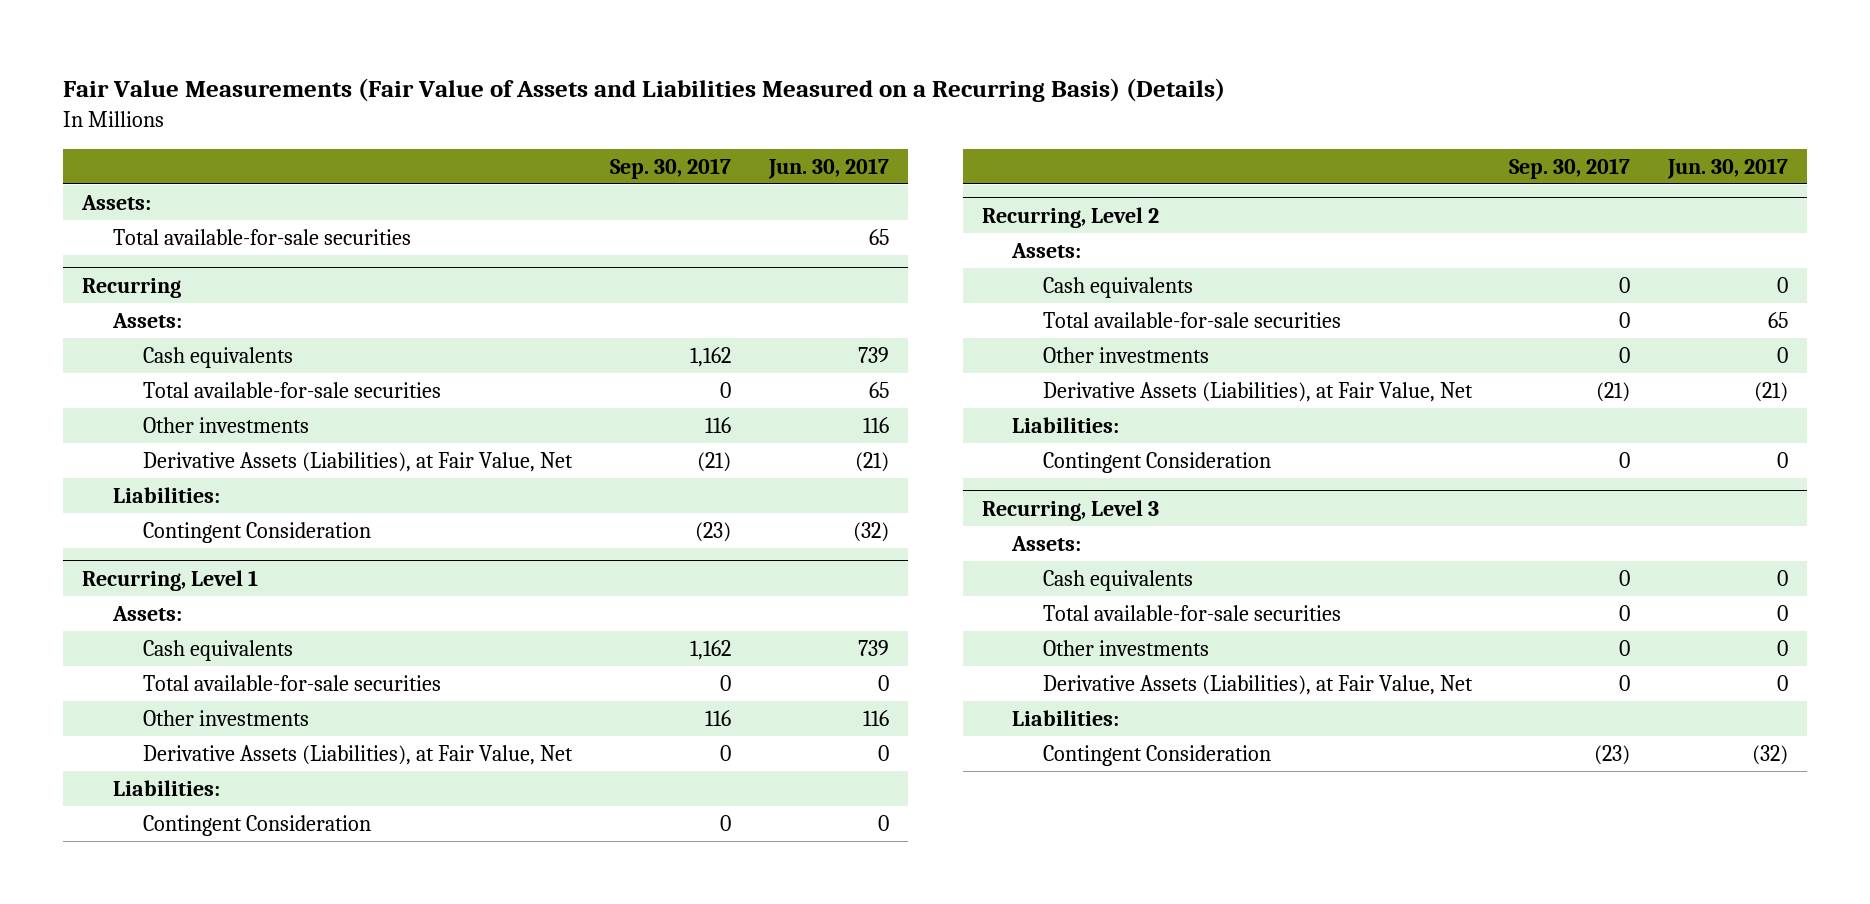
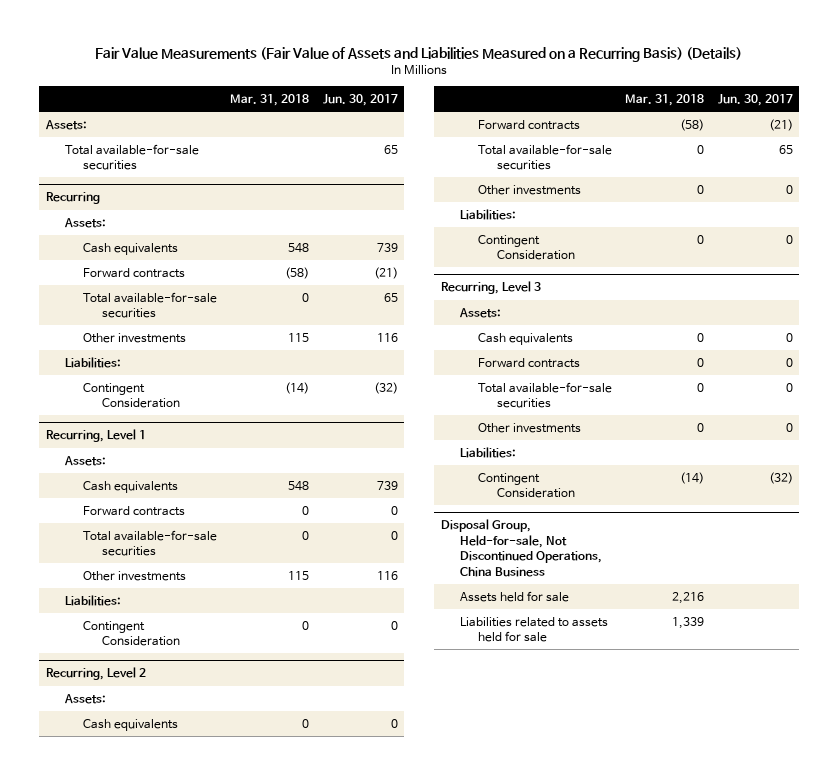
- | Sep. 30, 2017 | Jun. 30, 2017
+ | Mar. 31, 2018 | Jun. 30, 2017
@ Recurring
+ Forward contracts | (58) | (21)
- Derivative Assets (Liabilities), at Fair Value, Net | (21) | (21)
@ Recurring, Level 1
+ Forward contracts | 0 | 0
- Derivative Assets (Liabilities), at Fair Value, Net | 0 | 0
@ Recurring, Level 2
+ Forward contracts | (58) | (21)
- Derivative Assets (Liabilities), at Fair Value, Net | (21) | (21)
@ Recurring, Level 3
+ Forward contracts | 0 | 0
- Derivative Assets (Liabilities), at Fair Value, Net | 0 | 0
+ Disposal Group, Held-for-sale, Not Discontinued Operations, China Business
+ Assets held for sale | 2,216 |
+ Liabilities related to assets held for sale | 1,339 |

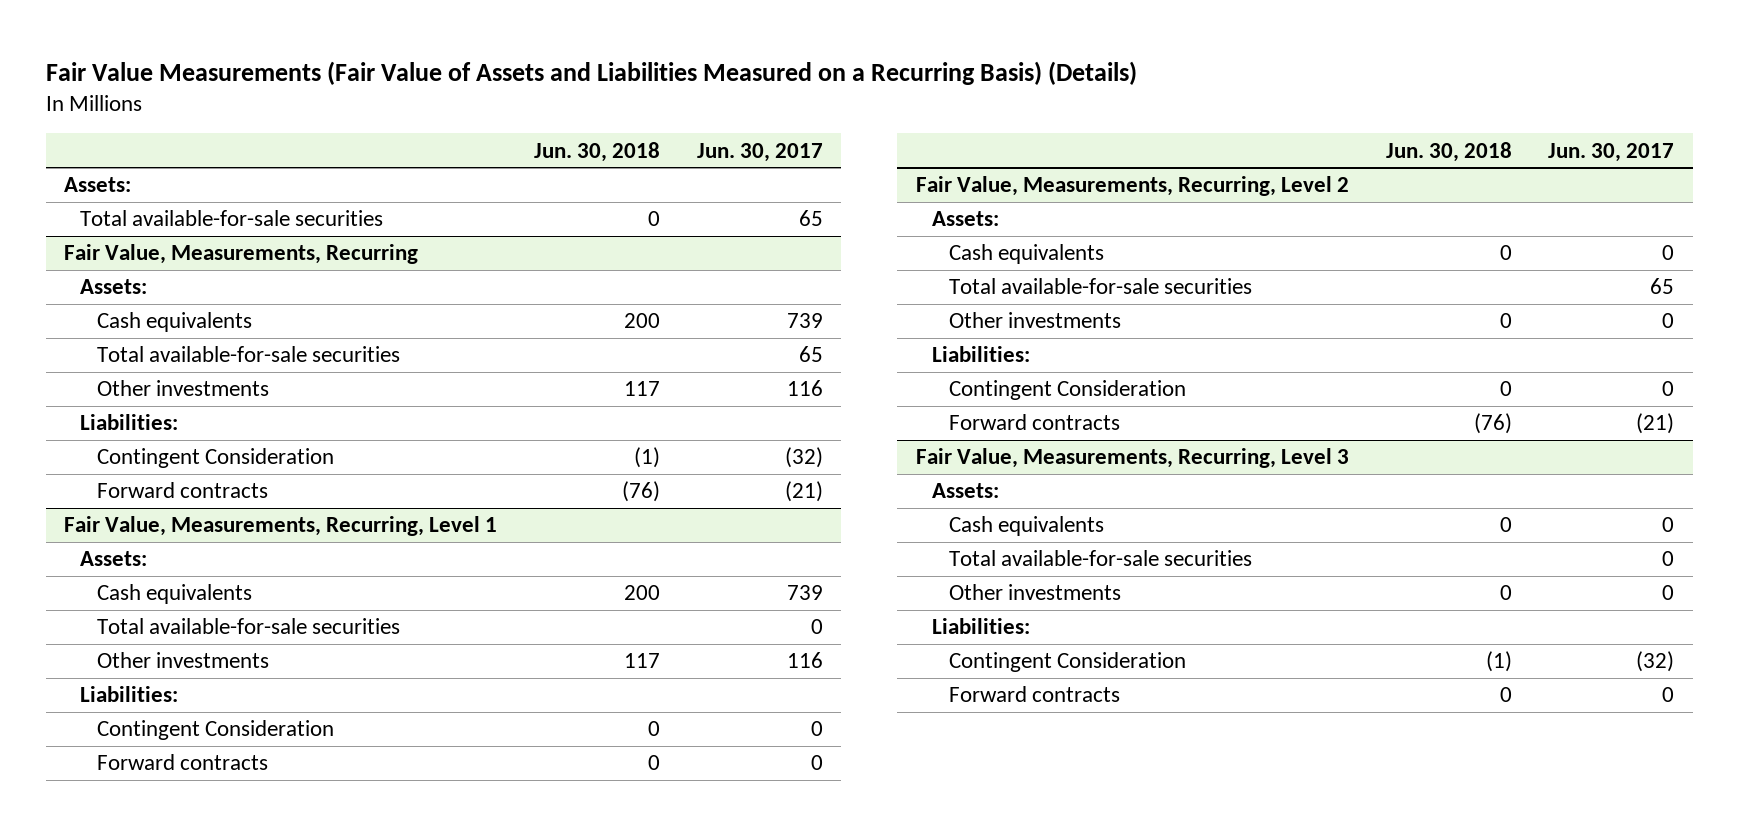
- | Mar. 31, 2018 | Jun. 30, 2017
+ | Jun. 30, 2018 | Jun. 30, 2017
- Recurring
+ Fair Value, Measurements, Recurring
- Forward contracts | (58) | (21)
- Recurring, Level 1
+ Forward contracts | (76) | (21)
+ Fair Value, Measurements, Recurring, Level 1
- Forward contracts | 0 | 0
- Recurring, Level 2
+ Forward contracts | 0 | 0
+ Fair Value, Measurements, Recurring, Level 2
- Forward contracts | (58) | (21)
- Recurring, Level 3
+ Forward contracts | (76) | (21)
+ Fair Value, Measurements, Recurring, Level 3
- Forward contracts | 0 | 0
- Disposal Group, Held-for-sale, Not Discontinued Operations, China Business
- Assets held for sale | 2,216 |
- Liabilities related to assets held for sale | 1,339 |
+ Forward contracts | 0 | 0

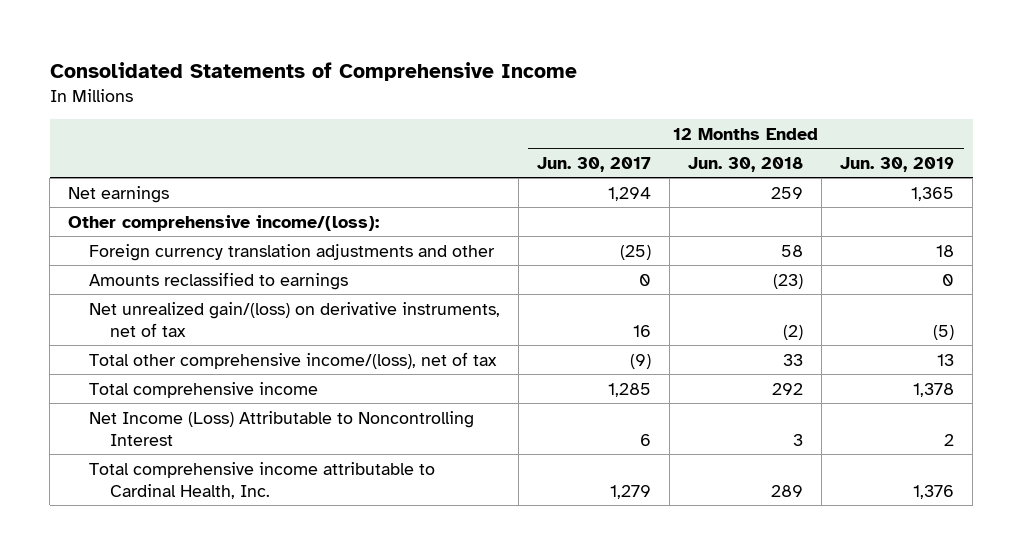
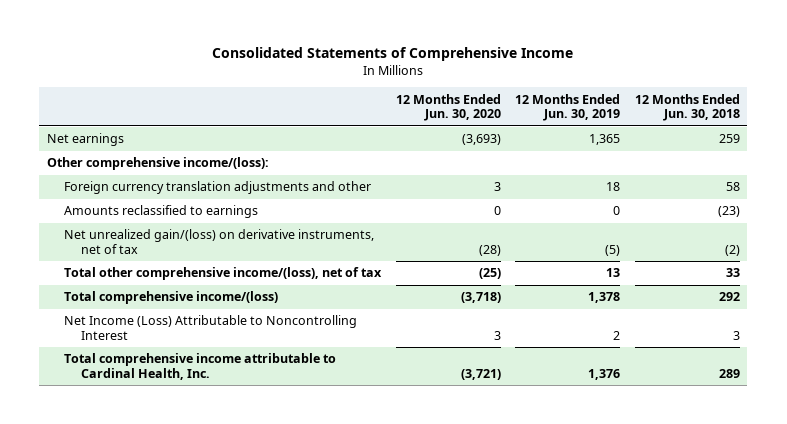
- | 12 Months Ended Jun. 30, 2017 | 12 Months Ended Jun. 30, 2018 | 12 Months Ended Jun. 30, 2019
+ | 12 Months Ended Jun. 30, 2020 | 12 Months Ended Jun. 30, 2019 | 12 Months Ended Jun. 30, 2018
- Total comprehensive income | 1,285 | 292 | 1,378
+ Total comprehensive income/(loss) | (3,718) | 1,378 | 292

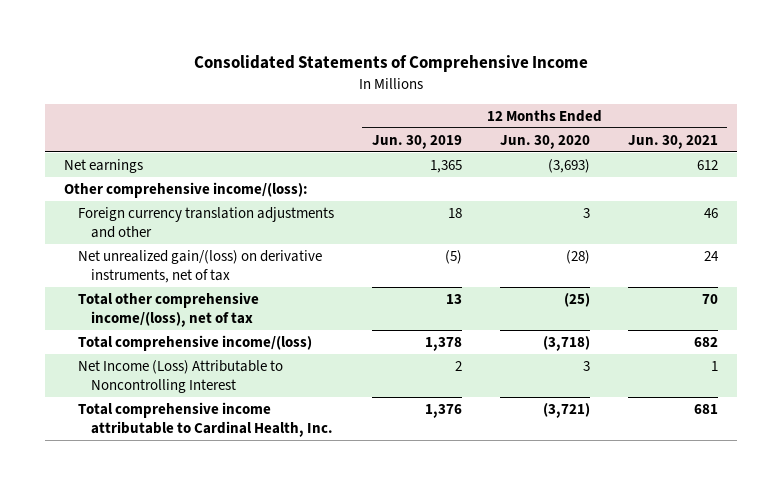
- | 12 Months Ended Jun. 30, 2020 | 12 Months Ended Jun. 30, 2019 | 12 Months Ended Jun. 30, 2018
+ | 12 Months Ended Jun. 30, 2019 | 12 Months Ended Jun. 30, 2020 | 12 Months Ended Jun. 30, 2021
- Amounts reclassified to earnings | 0 | 0 | (23)

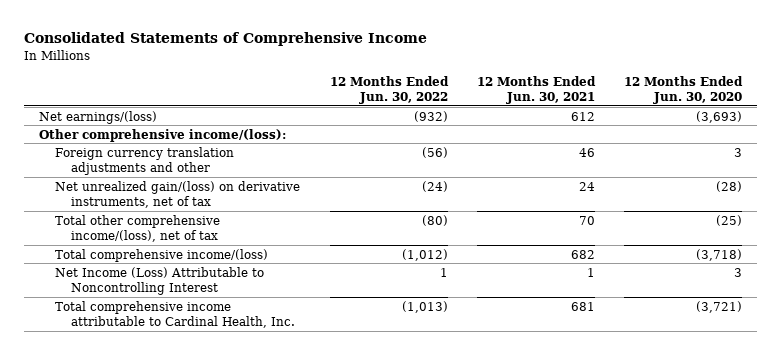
- | 12 Months Ended Jun. 30, 2019 | 12 Months Ended Jun. 30, 2020 | 12 Months Ended Jun. 30, 2021
+ | 12 Months Ended Jun. 30, 2022 | 12 Months Ended Jun. 30, 2021 | 12 Months Ended Jun. 30, 2020
- Net earnings | 1,365 | (3,693) | 612
+ Net earnings/(loss) | (932) | 612 | (3,693)

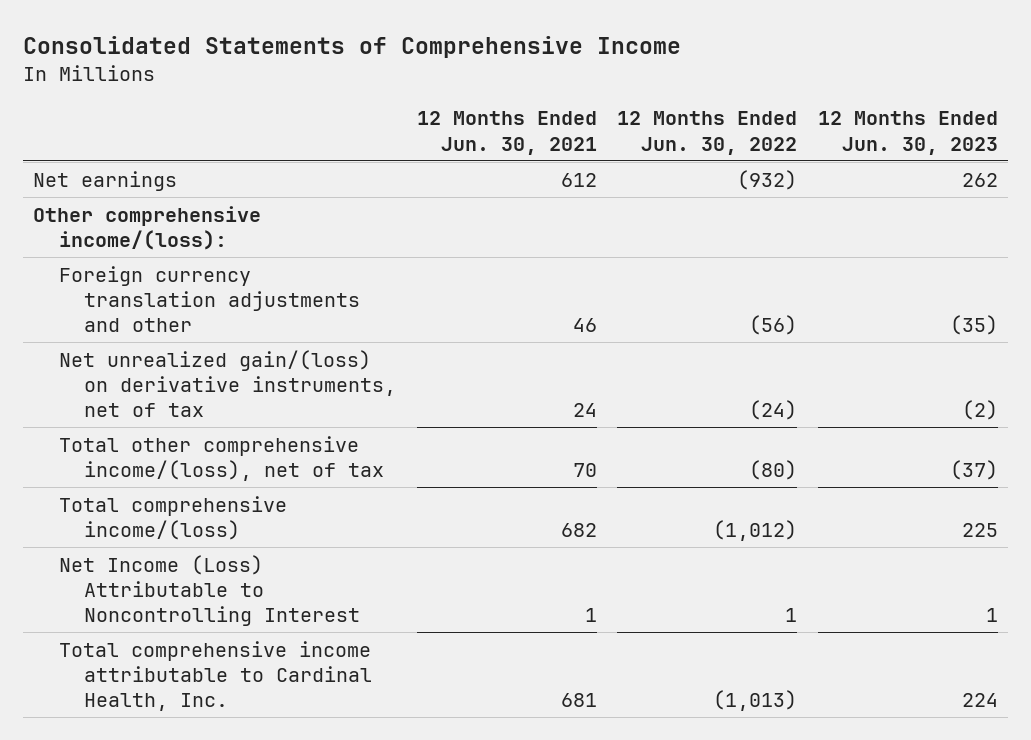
- | 12 Months Ended Jun. 30, 2022 | 12 Months Ended Jun. 30, 2021 | 12 Months Ended Jun. 30, 2020
+ | 12 Months Ended Jun. 30, 2021 | 12 Months Ended Jun. 30, 2022 | 12 Months Ended Jun. 30, 2023
- Net earnings/(loss) | (932) | 612 | (3,693)
+ Net earnings | 612 | (932) | 262

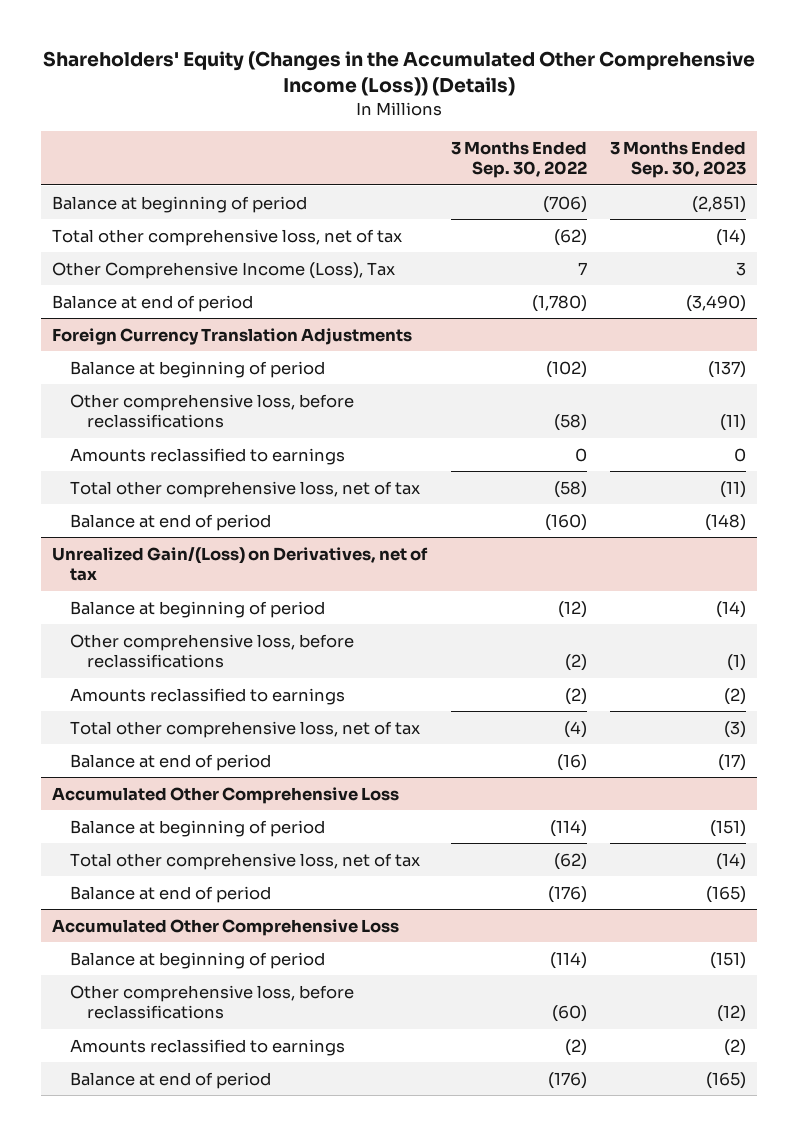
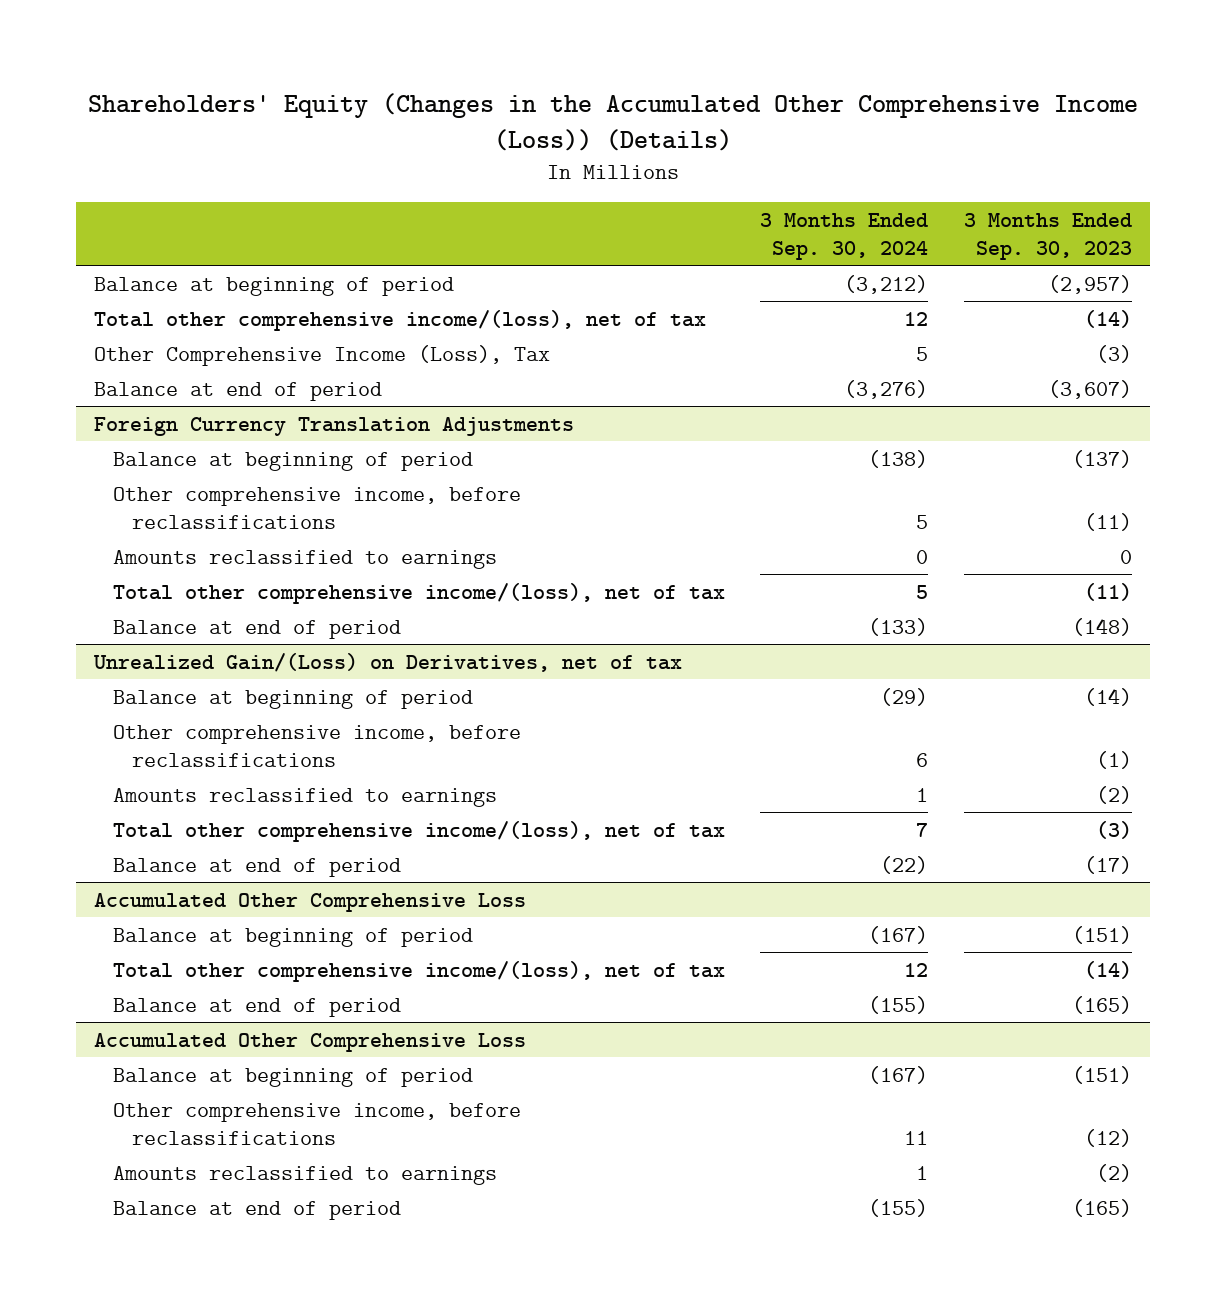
- | 3 Months Ended Sep. 30, 2022 | 3 Months Ended Sep. 30, 2023
+ | 3 Months Ended Sep. 30, 2024 | 3 Months Ended Sep. 30, 2023
- Balance at beginning of period | (706) | (2,851)
- Total other comprehensive loss, net of tax | (62) | (14)
- Other Comprehensive Income (Loss), Tax | 7 | 3
- Balance at end of period | (1,780) | (3,490)
+ Balance at beginning of period | (3,212) | (2,957)
+ Total other comprehensive income/(loss), net of tax | 12 | (14)
+ Other Comprehensive Income (Loss), Tax | 5 | (3)
+ Balance at end of period | (3,276) | (3,607)
@ Foreign Currency Translation Adjustments
- Other comprehensive loss, before reclassifications | (58) | (11)
+ Other comprehensive income, before reclassifications | 5 | (11)
- Total other comprehensive loss, net of tax | (58) | (11)
+ Total other comprehensive income/(loss), net of tax | 5 | (11)
@ Unrealized Gain/(Loss) on Derivatives, net of tax
- Other comprehensive loss, before reclassifications | (2) | (1)
+ Other comprehensive income, before reclassifications | 6 | (1)
- Total other comprehensive loss, net of tax | (4) | (3)
+ Total other comprehensive income/(loss), net of tax | 7 | (3)
@ Accumulated Other Comprehensive Loss
- Total other comprehensive loss, net of tax | (62) | (14)
+ Total other comprehensive income/(loss), net of tax | 12 | (14)
- Other comprehensive loss, before reclassifications | (60) | (12)
+ Other comprehensive income, before reclassifications | 11 | (12)

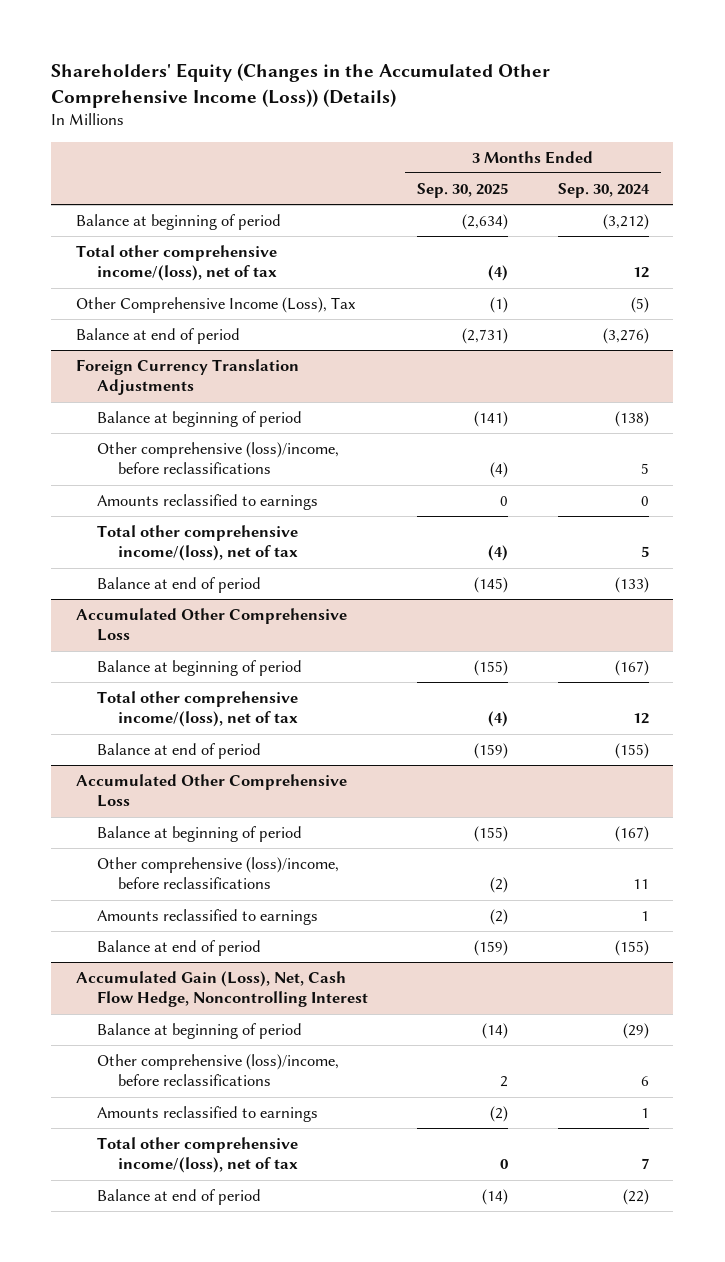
- | 3 Months Ended Sep. 30, 2024 | 3 Months Ended Sep. 30, 2023
+ | 3 Months Ended Sep. 30, 2025 | 3 Months Ended Sep. 30, 2024
- Other Comprehensive Income (Loss), Tax | 5 | (3)
+ Other Comprehensive Income (Loss), Tax | (1) | (5)
@ Foreign Currency Translation Adjustments
- Other comprehensive income, before reclassifications | 5 | (11)
+ Other comprehensive (loss)/income, before reclassifications | (4) | 5
- Unrealized Gain/(Loss) on Derivatives, net of tax
- Balance at beginning of period | (29) | (14)
- Other comprehensive income, before reclassifications | 6 | (1)
- Amounts reclassified to earnings | 1 | (2)
- Total other comprehensive income/(loss), net of tax | 7 | (3)
- Balance at end of period | (22) | (17)
@ Accumulated Other Comprehensive Loss
- Other comprehensive income, before reclassifications | 11 | (12)
+ Other comprehensive (loss)/income, before reclassifications | (2) | 11
+ Accumulated Gain (Loss), Net, Cash Flow Hedge, Noncontrolling Interest
+ Balance at beginning of period | (14) | (29)
+ Other comprehensive (loss)/income, before reclassifications | 2 | 6
+ Amounts reclassified to earnings | (2) | 1
+ Total other comprehensive income/(loss), net of tax | 0 | 7
+ Balance at end of period | (14) | (22)

